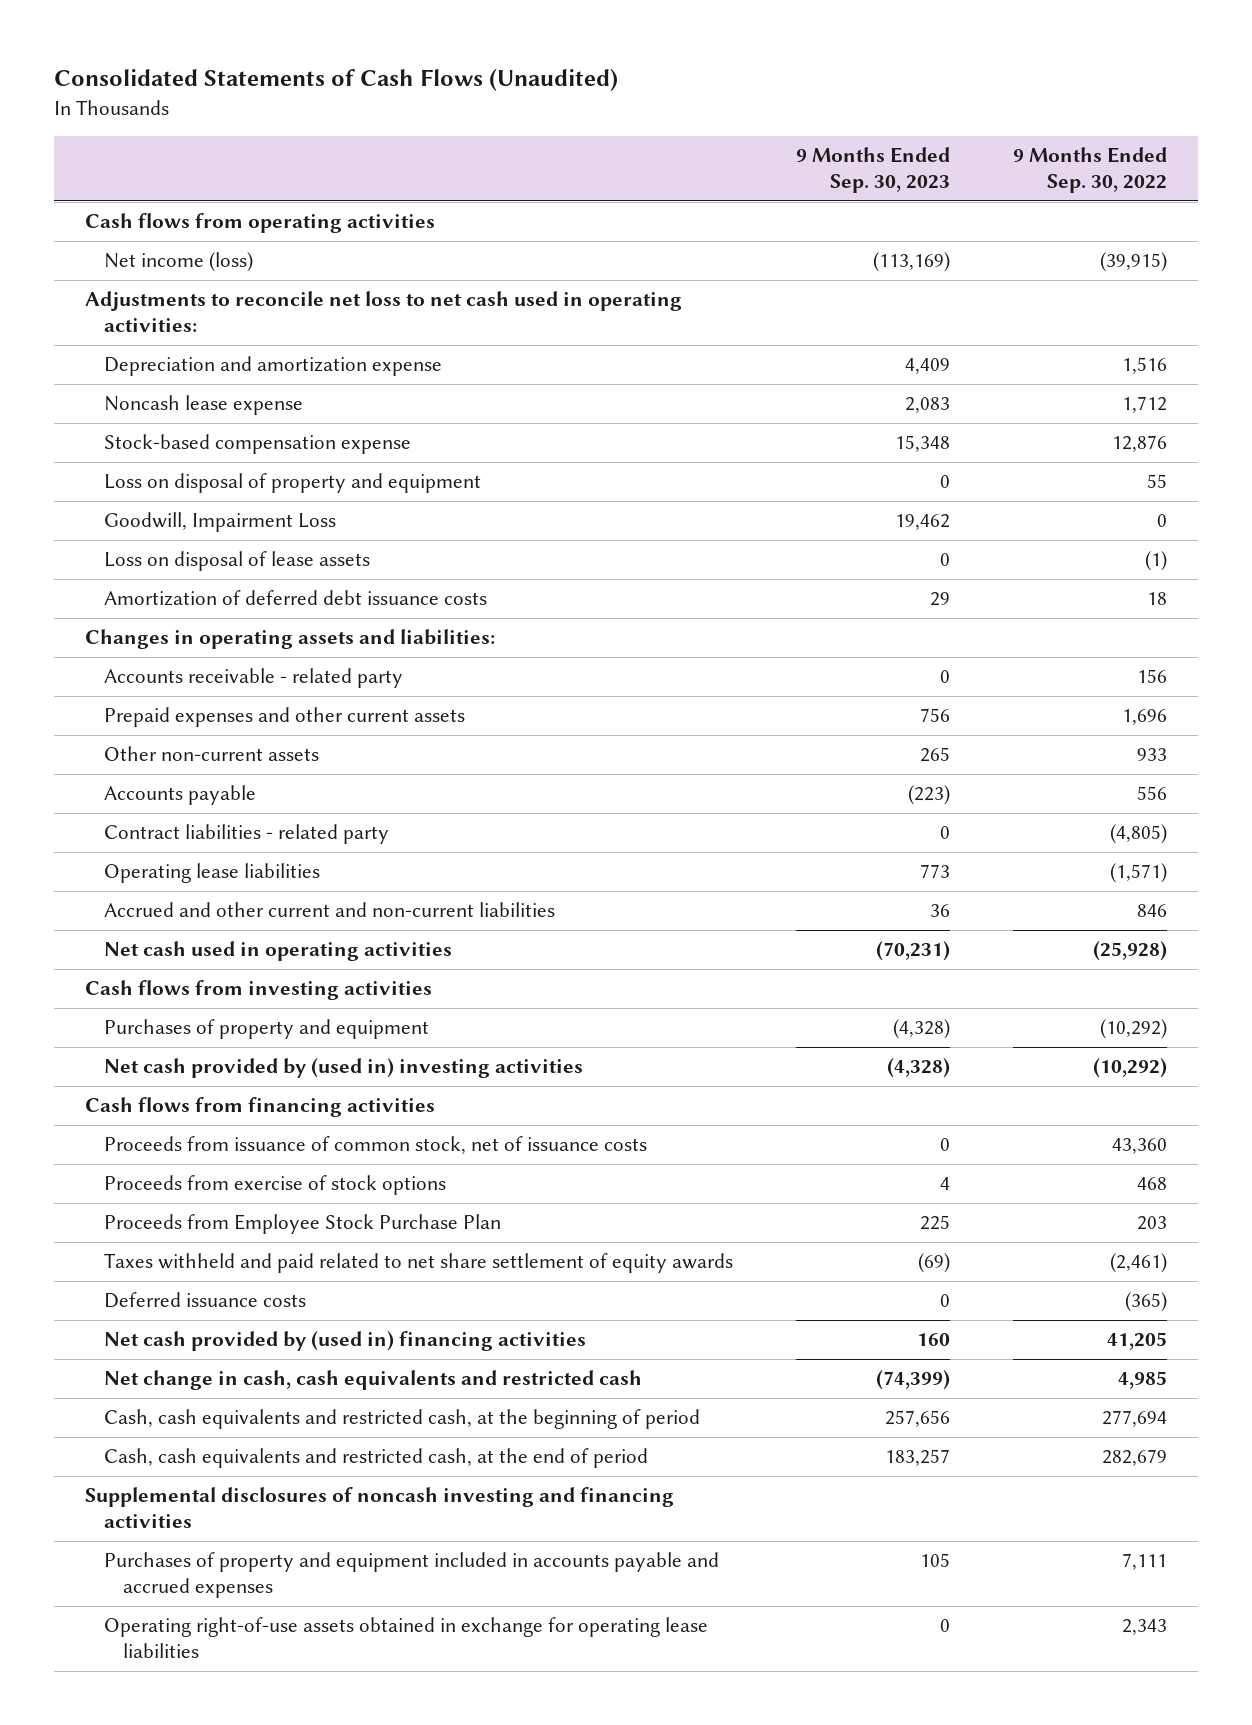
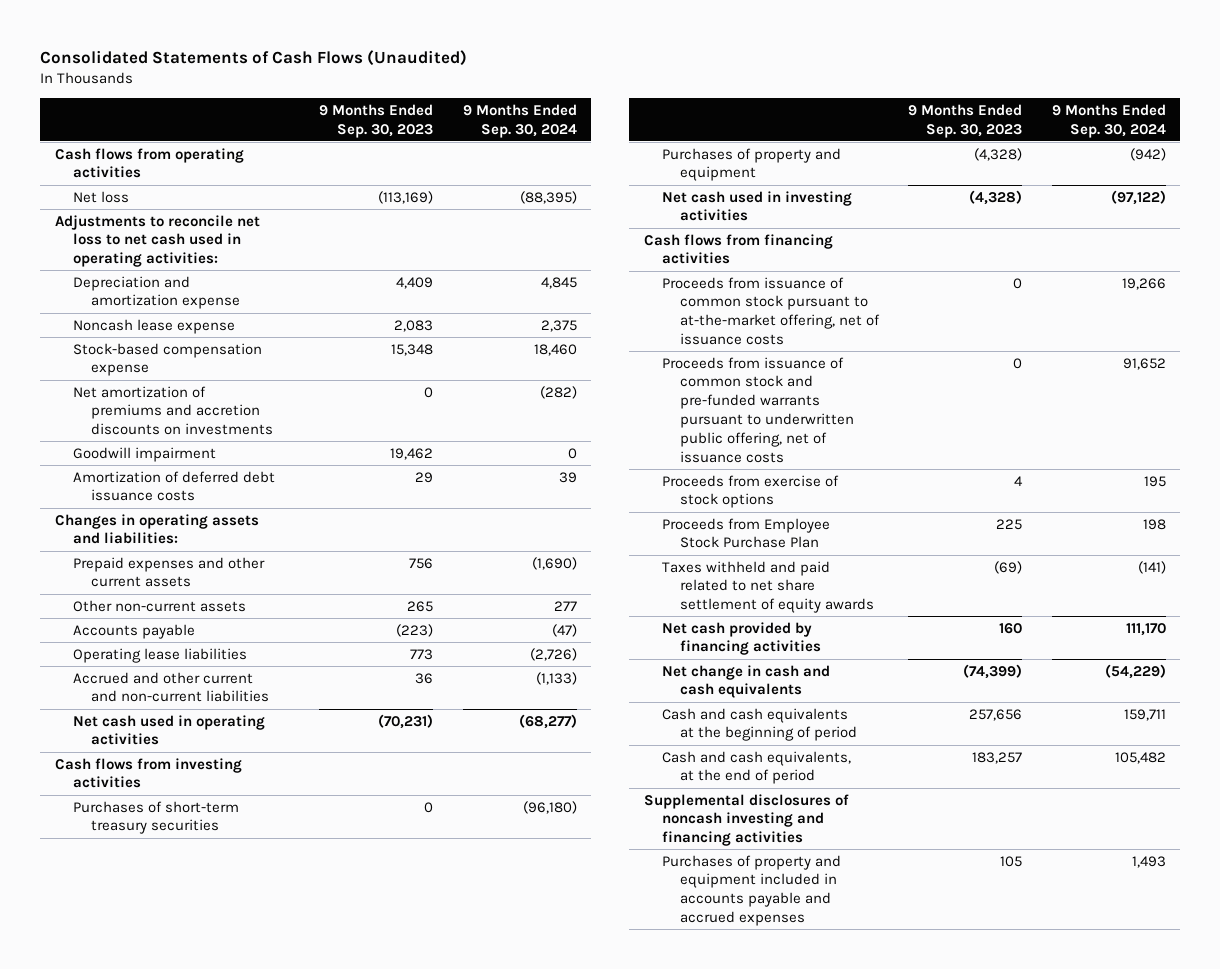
- | 9 Months Ended Sep. 30, 2023 | 9 Months Ended Sep. 30, 2022
+ | 9 Months Ended Sep. 30, 2023 | 9 Months Ended Sep. 30, 2024
- Net income (loss) | (113,169) | (39,915)
+ Net loss | (113,169) | (88,395)
- Loss on disposal of property and equipment | 0 | 55
- Goodwill, Impairment Loss | 19,462 | 0
- Loss on disposal of lease assets | 0 | (1)
+ Net amortization of premiums and accretion discounts on investments | 0 | (282)
+ Goodwill impairment | 19,462 | 0
- Accounts receivable - related party | 0 | 156
- Contract liabilities - related party | 0 | (4,805)
+ Purchases of short-term treasury securities | 0 | (96,180)
- Net cash provided by (used in) investing activities | (4,328) | (10,292)
+ Net cash used in investing activities | (4,328) | (97,122)
- Proceeds from issuance of common stock, net of issuance costs | 0 | 43,360
+ Proceeds from issuance of common stock pursuant to at-the-market offering, net of issuance costs | 0 | 19,266
+ Proceeds from issuance of common stock and pre-funded warrants pursuant to underwritten public offering, net of issuance costs | 0 | 91,652
- Deferred issuance costs | 0 | (365)
- Net cash provided by (used in) financing activities | 160 | 41,205
- Net change in cash, cash equivalents and restricted cash | (74,399) | 4,985
- Cash, cash equivalents and restricted cash, at the beginning of period | 257,656 | 277,694
- Cash, cash equivalents and restricted cash, at the end of period | 183,257 | 282,679
+ Net cash provided by financing activities | 160 | 111,170
+ Net change in cash and cash equivalents | (74,399) | (54,229)
+ Cash and cash equivalents at the beginning of period | 257,656 | 159,711
+ Cash and cash equivalents, at the end of period | 183,257 | 105,482
- Operating right-of-use assets obtained in exchange for operating lease liabilities | 0 | 2,343

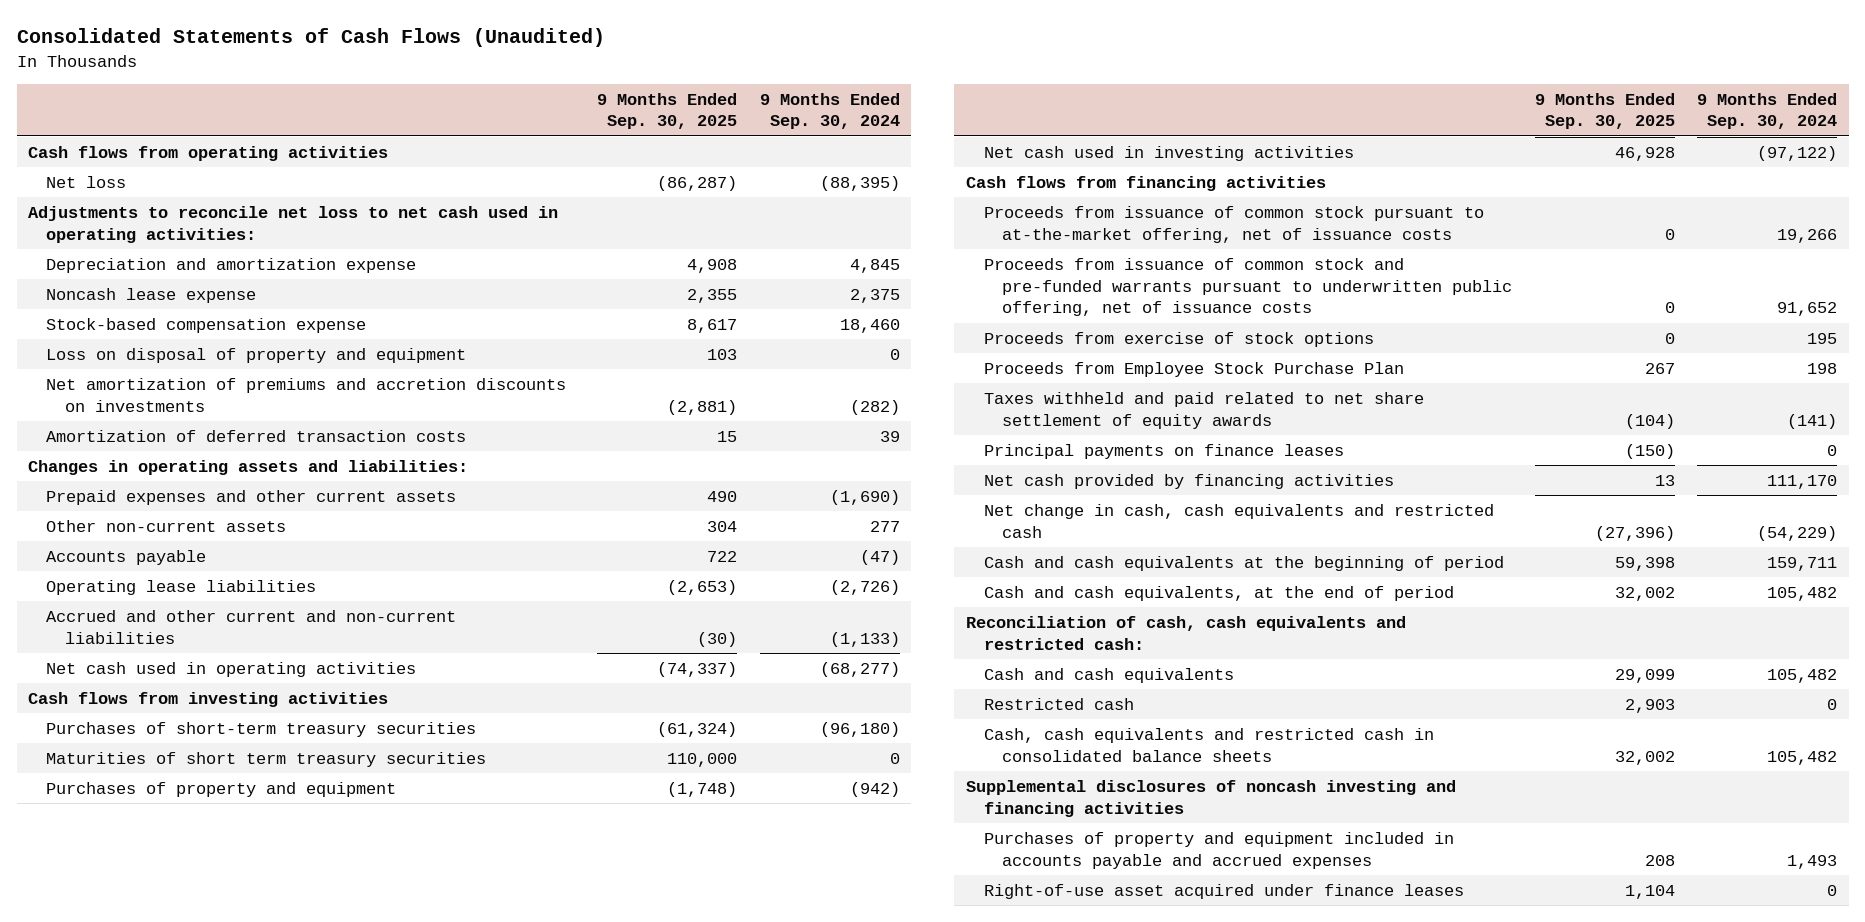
- | 9 Months Ended Sep. 30, 2023 | 9 Months Ended Sep. 30, 2024
+ | 9 Months Ended Sep. 30, 2025 | 9 Months Ended Sep. 30, 2024
+ Loss on disposal of property and equipment | 103 | 0
- Goodwill impairment | 19,462 | 0
- Amortization of deferred debt issuance costs | 29 | 39
+ Amortization of deferred transaction costs | 15 | 39
+ Maturities of short term treasury securities | 110,000 | 0
+ Principal payments on finance leases | (150) | 0
- Net change in cash and cash equivalents | (74,399) | (54,229)
+ Net change in cash, cash equivalents and restricted cash | (27,396) | (54,229)
+ Reconciliation of cash, cash equivalents and restricted cash:
+ Cash and cash equivalents | 29,099 | 105,482
+ Restricted cash | 2,903 | 0
+ Cash, cash equivalents and restricted cash in consolidated balance sheets | 32,002 | 105,482
+ Right-of-use asset acquired under finance leases | 1,104 | 0

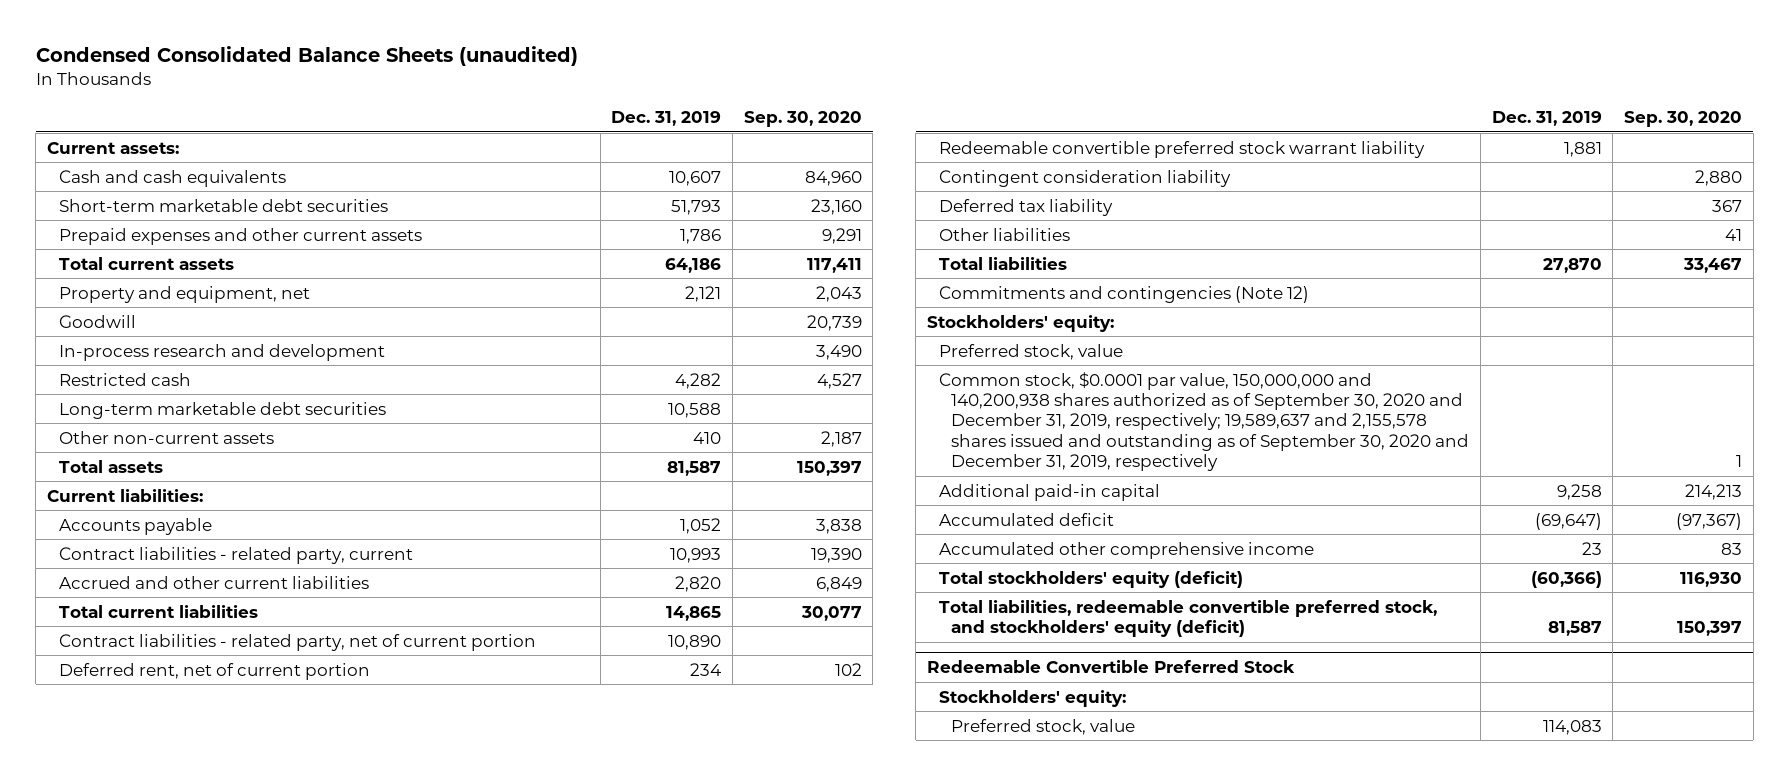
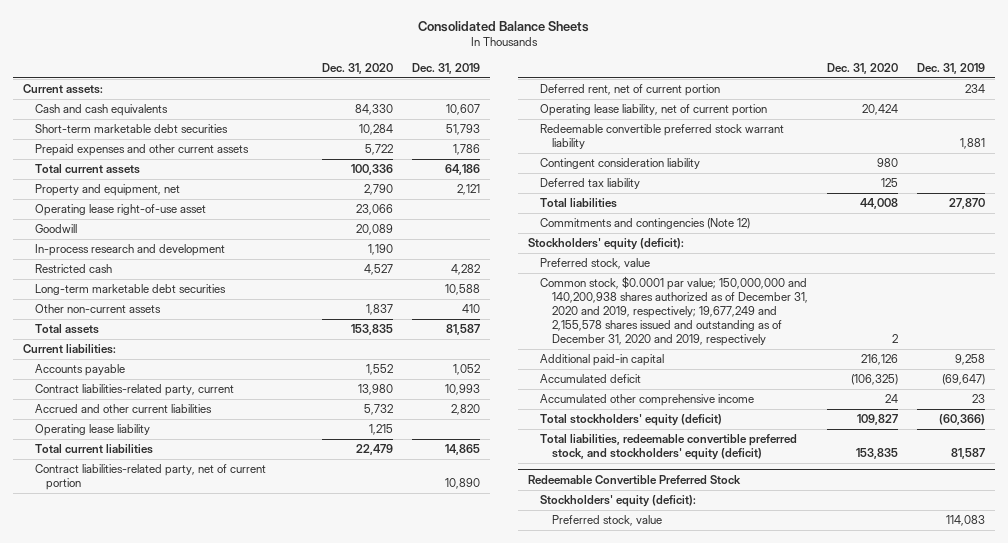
- Condensed Consolidated Balance Sheets (unaudited)
+ Consolidated Balance Sheets
- | Dec. 31, 2019 | Sep. 30, 2020
+ | Dec. 31, 2020 | Dec. 31, 2019
+ Operating lease right-of-use asset | 23,066 |
- Contract liabilities - related party, current | 10,993 | 19,390
+ Contract liabilities-related party, current | 13,980 | 10,993
+ Operating lease liability | 1,215 |
- Contract liabilities - related party, net of current portion | 10,890 |
+ Contract liabilities-related party, net of current portion | | 10,890
+ Operating lease liability, net of current portion | 20,424 |
- Other liabilities | | 41
- Stockholders' equity:
+ Stockholders' equity (deficit):
- Common stock, $0.0001 par value, 150,000,000 and 140,200,938 shares authorized as of September 30, 2020 and December 31, 2019, respectively; 19,589,637 and 2,155,578 shares issued and outstanding as of September 30, 2020 and December 31, 2019, respectively | | 1
+ Common stock, $0.0001 par value; 150,000,000 and 140,200,938 shares authorized as of December 31, 2020 and 2019, respectively; 19,677,249 and 2,155,578 shares issued and outstanding as of December 31, 2020 and 2019, respectively | 2 |
@ Redeemable Convertible Preferred Stock
- Stockholders' equity:
+ Stockholders' equity (deficit):

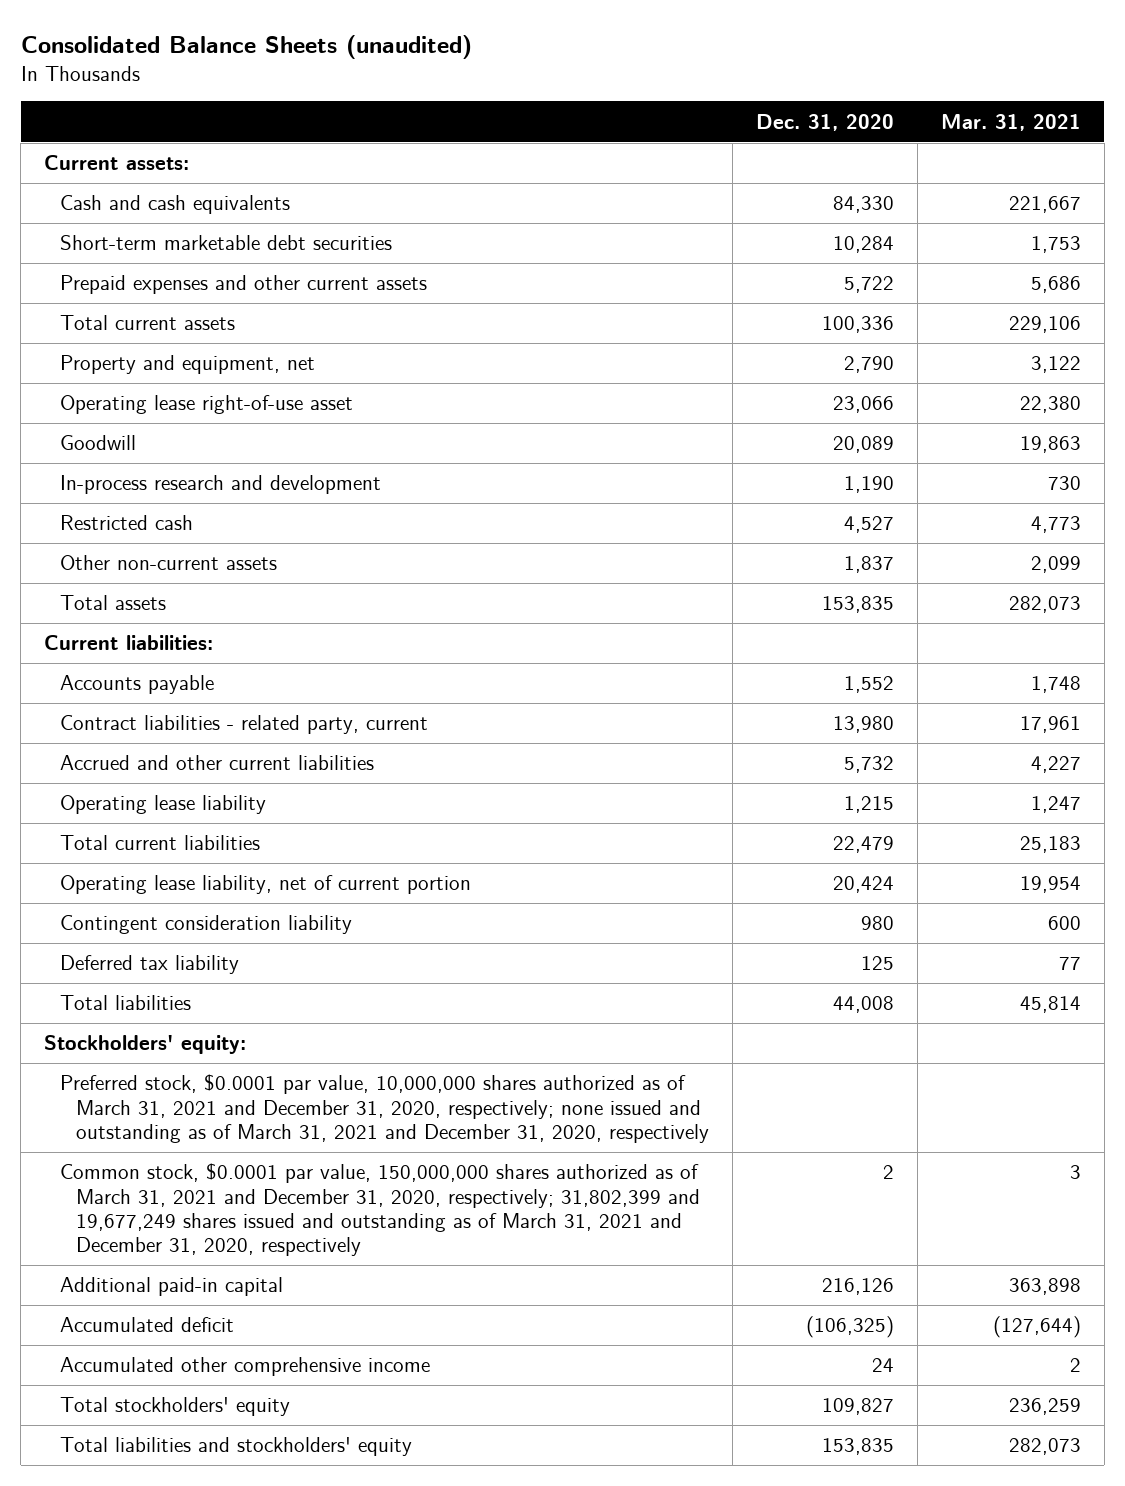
- Consolidated Balance Sheets
+ Consolidated Balance Sheets (unaudited)
- | Dec. 31, 2020 | Dec. 31, 2019
+ | Dec. 31, 2020 | Mar. 31, 2021
- Long-term marketable debt securities | | 10,588
- Contract liabilities-related party, current | 13,980 | 10,993
+ Contract liabilities - related party, current | 13,980 | 17,961
- Contract liabilities-related party, net of current portion | | 10,890
- Deferred rent, net of current portion | | 234
- Redeemable convertible preferred stock warrant liability | | 1,881
- Commitments and contingencies (Note 12)
- Stockholders' equity (deficit):
- Preferred stock, value
- Common stock, $0.0001 par value; 150,000,000 and 140,200,938 shares authorized as of December 31, 2020 and 2019, respectively; 19,677,249 and 2,155,578 shares issued and outstanding as of December 31, 2020 and 2019, respectively | 2 |
+ Stockholders' equity:
+ Preferred stock, $0.0001 par value, 10,000,000 shares authorized as of March 31, 2021 and December 31, 2020, respectively; none issued and outstanding as of March 31, 2021 and December 31, 2020, respectively
+ Common stock, $0.0001 par value, 150,000,000 shares authorized as of March 31, 2021 and December 31, 2020, respectively; 31,802,399 and 19,677,249 shares issued and outstanding as of March 31, 2021 and December 31, 2020, respectively | 2 | 3
- Total stockholders' equity (deficit) | 109,827 | (60,366)
- Total liabilities, redeemable convertible preferred stock, and stockholders' equity (deficit) | 153,835 | 81,587
- Redeemable Convertible Preferred Stock
- Stockholders' equity (deficit):
- Preferred stock, value | | 114,083
+ Total stockholders' equity | 109,827 | 236,259
+ Total liabilities and stockholders' equity | 153,835 | 282,073

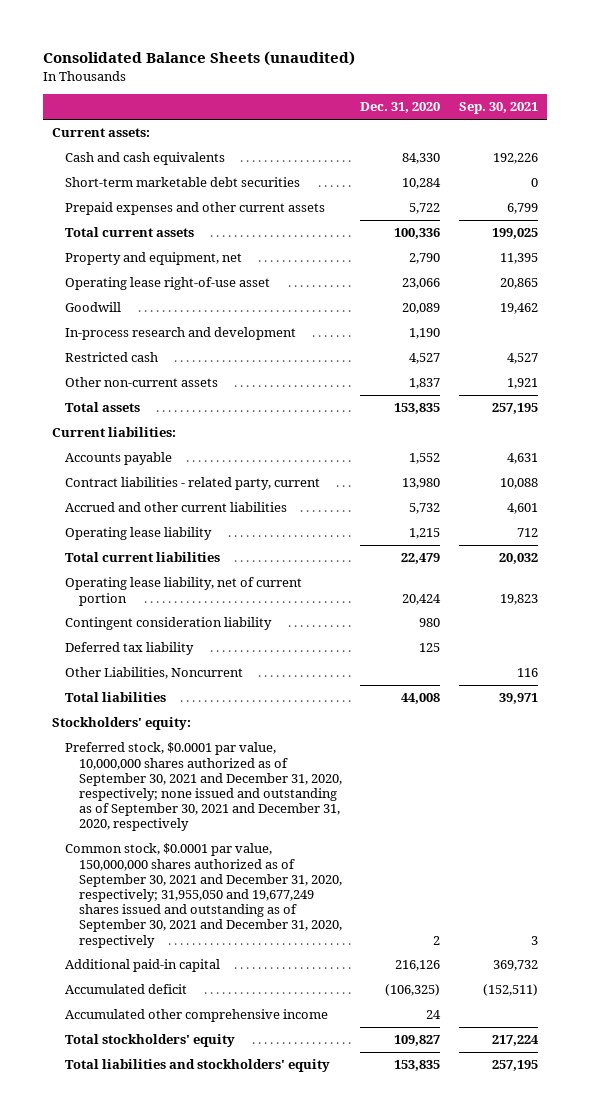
- | Dec. 31, 2020 | Mar. 31, 2021
+ | Dec. 31, 2020 | Sep. 30, 2021
+ Other Liabilities, Noncurrent | | 116
- Preferred stock, $0.0001 par value, 10,000,000 shares authorized as of March 31, 2021 and December 31, 2020, respectively; none issued and outstanding as of March 31, 2021 and December 31, 2020, respectively
- Common stock, $0.0001 par value, 150,000,000 shares authorized as of March 31, 2021 and December 31, 2020, respectively; 31,802,399 and 19,677,249 shares issued and outstanding as of March 31, 2021 and December 31, 2020, respectively | 2 | 3
+ Preferred stock, $0.0001 par value, 10,000,000 shares authorized as of September 30, 2021 and December 31, 2020, respectively; none issued and outstanding as of September 30, 2021 and December 31, 2020, respectively
+ Common stock, $0.0001 par value, 150,000,000 shares authorized as of September 30, 2021 and December 31, 2020, respectively; 31,955,050 and 19,677,249 shares issued and outstanding as of September 30, 2021 and December 31, 2020, respectively | 2 | 3

